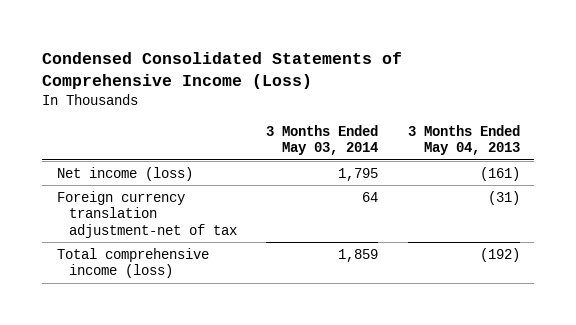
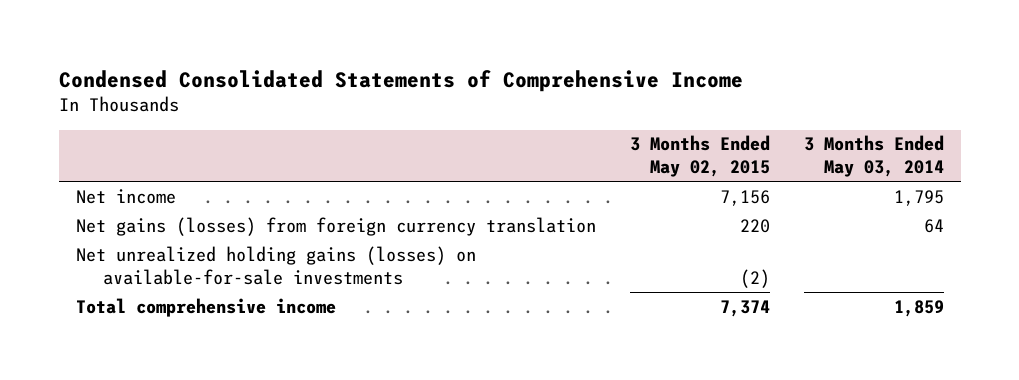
- Condensed Consolidated Statements of Comprehensive Income (Loss)
+ Condensed Consolidated Statements of Comprehensive Income
- | 3 Months Ended May 03, 2014 | 3 Months Ended May 04, 2013
+ | 3 Months Ended May 02, 2015 | 3 Months Ended May 03, 2014
- Net income (loss) | 1,795 | (161)
- Foreign currency translation adjustment-net of tax | 64 | (31)
- Total comprehensive income (loss) | 1,859 | (192)
+ Net income | 7,156 | 1,795
+ Net gains (losses) from foreign currency translation | 220 | 64
+ Net unrealized holding gains (losses) on available-for-sale investments | (2) |
+ Total comprehensive income | 7,374 | 1,859

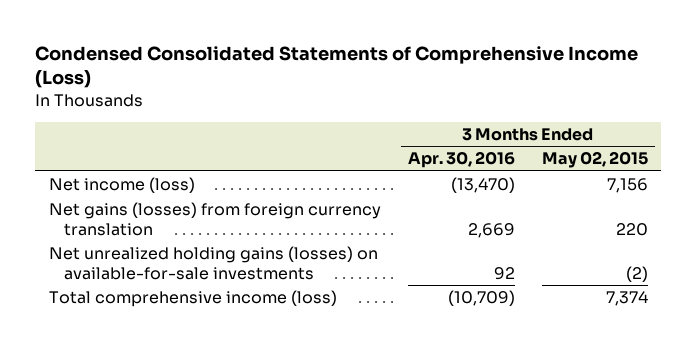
- Condensed Consolidated Statements of Comprehensive Income
+ Condensed Consolidated Statements of Comprehensive Income (Loss)
- | 3 Months Ended May 02, 2015 | 3 Months Ended May 03, 2014
+ | 3 Months Ended Apr. 30, 2016 | 3 Months Ended May 02, 2015
- Net income | 7,156 | 1,795
+ Net income (loss) | (13,470) | 7,156
- Total comprehensive income | 7,374 | 1,859
+ Total comprehensive income (loss) | (10,709) | 7,374

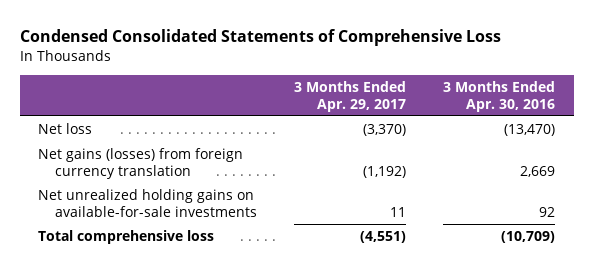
- Condensed Consolidated Statements of Comprehensive Income (Loss)
+ Condensed Consolidated Statements of Comprehensive Loss
- | 3 Months Ended Apr. 30, 2016 | 3 Months Ended May 02, 2015
+ | 3 Months Ended Apr. 29, 2017 | 3 Months Ended Apr. 30, 2016
- Net income (loss) | (13,470) | 7,156
+ Net loss | (3,370) | (13,470)
- Net unrealized holding gains (losses) on available-for-sale investments | 92 | (2)
- Total comprehensive income (loss) | (10,709) | 7,374
+ Net unrealized holding gains on available-for-sale investments | 11 | 92
+ Total comprehensive loss | (4,551) | (10,709)

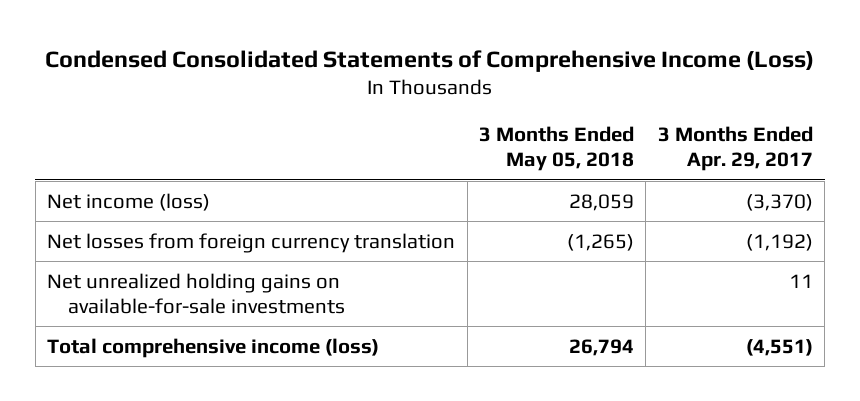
- Condensed Consolidated Statements of Comprehensive Loss
+ Condensed Consolidated Statements of Comprehensive Income (Loss)
- | 3 Months Ended Apr. 29, 2017 | 3 Months Ended Apr. 30, 2016
+ | 3 Months Ended May 05, 2018 | 3 Months Ended Apr. 29, 2017
- Net loss | (3,370) | (13,470)
- Net gains (losses) from foreign currency translation | (1,192) | 2,669
+ Net income (loss) | 28,059 | (3,370)
+ Net losses from foreign currency translation | (1,265) | (1,192)
- Total comprehensive loss | (4,551) | (10,709)
+ Total comprehensive income (loss) | 26,794 | (4,551)

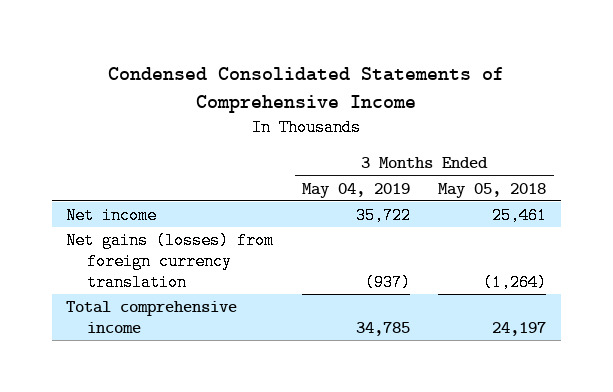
- Condensed Consolidated Statements of Comprehensive Income (Loss)
+ Condensed Consolidated Statements of Comprehensive Income
- | 3 Months Ended May 05, 2018 | 3 Months Ended Apr. 29, 2017
+ | 3 Months Ended May 04, 2019 | 3 Months Ended May 05, 2018
- Net income (loss) | 28,059 | (3,370)
- Net losses from foreign currency translation | (1,265) | (1,192)
- Net unrealized holding gains on available-for-sale investments | | 11
- Total comprehensive income (loss) | 26,794 | (4,551)
+ Net income | 35,722 | 25,461
+ Net gains (losses) from foreign currency translation | (937) | (1,264)
+ Total comprehensive income | 34,785 | 24,197

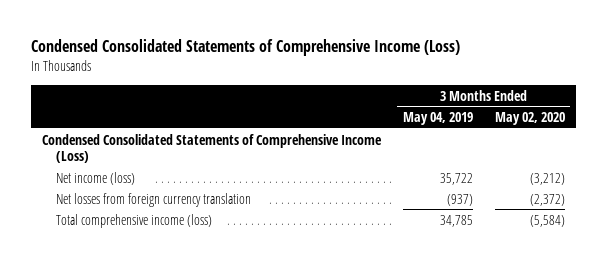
- Condensed Consolidated Statements of Comprehensive Income
+ Condensed Consolidated Statements of Comprehensive Income (Loss)
- | 3 Months Ended May 04, 2019 | 3 Months Ended May 05, 2018
+ | 3 Months Ended May 04, 2019 | 3 Months Ended May 02, 2020
- Net income | 35,722 | 25,461
- Net gains (losses) from foreign currency translation | (937) | (1,264)
- Total comprehensive income | 34,785 | 24,197
+ Condensed Consolidated Statements of Comprehensive Income (Loss)
+ Net income (loss) | 35,722 | (3,212)
+ Net losses from foreign currency translation | (937) | (2,372)
+ Total comprehensive income (loss) | 34,785 | (5,584)

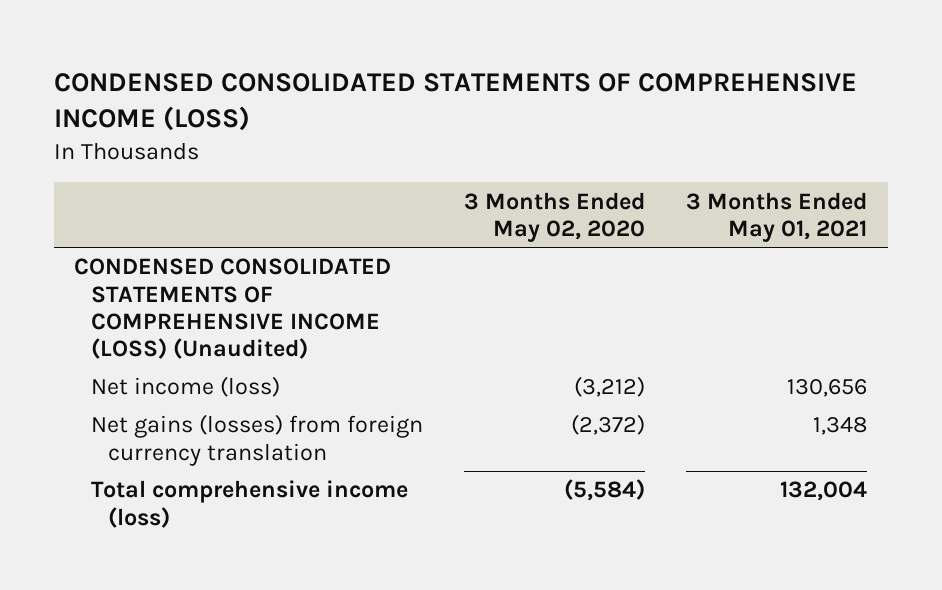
- Condensed Consolidated Statements of Comprehensive Income (Loss)
+ CONDENSED CONSOLIDATED STATEMENTS OF COMPREHENSIVE INCOME (LOSS)
- | 3 Months Ended May 04, 2019 | 3 Months Ended May 02, 2020
+ | 3 Months Ended May 02, 2020 | 3 Months Ended May 01, 2021
- Condensed Consolidated Statements of Comprehensive Income (Loss)
+ CONDENSED CONSOLIDATED STATEMENTS OF COMPREHENSIVE INCOME (LOSS) (Unaudited)
- Net losses from foreign currency translation | (937) | (2,372)
+ Net gains (losses) from foreign currency translation | (2,372) | 1,348

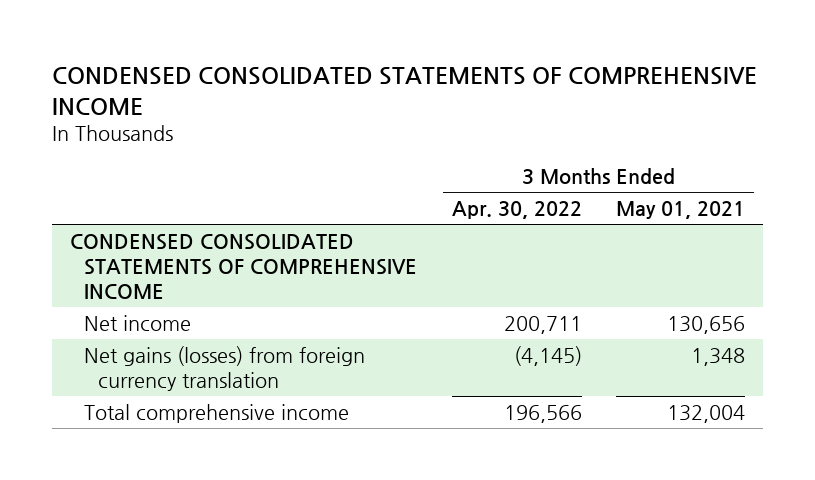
- CONDENSED CONSOLIDATED STATEMENTS OF COMPREHENSIVE INCOME (LOSS)
+ CONDENSED CONSOLIDATED STATEMENTS OF COMPREHENSIVE INCOME
- | 3 Months Ended May 02, 2020 | 3 Months Ended May 01, 2021
+ | 3 Months Ended Apr. 30, 2022 | 3 Months Ended May 01, 2021
- CONDENSED CONSOLIDATED STATEMENTS OF COMPREHENSIVE INCOME (LOSS) (Unaudited)
- Net income (loss) | (3,212) | 130,656
+ CONDENSED CONSOLIDATED STATEMENTS OF COMPREHENSIVE INCOME
+ Net income | 200,711 | 130,656
- Total comprehensive income (loss) | (5,584) | 132,004
+ Total comprehensive income | 196,566 | 132,004

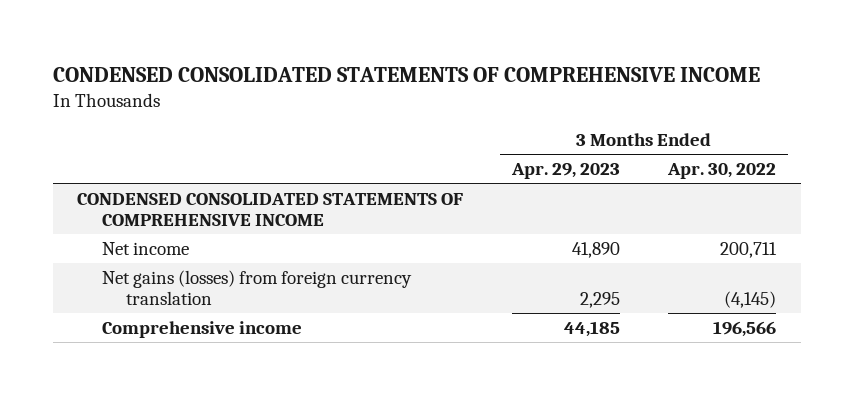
- | 3 Months Ended Apr. 30, 2022 | 3 Months Ended May 01, 2021
+ | 3 Months Ended Apr. 29, 2023 | 3 Months Ended Apr. 30, 2022
- Total comprehensive income | 196,566 | 132,004
+ Comprehensive income | 44,185 | 196,566

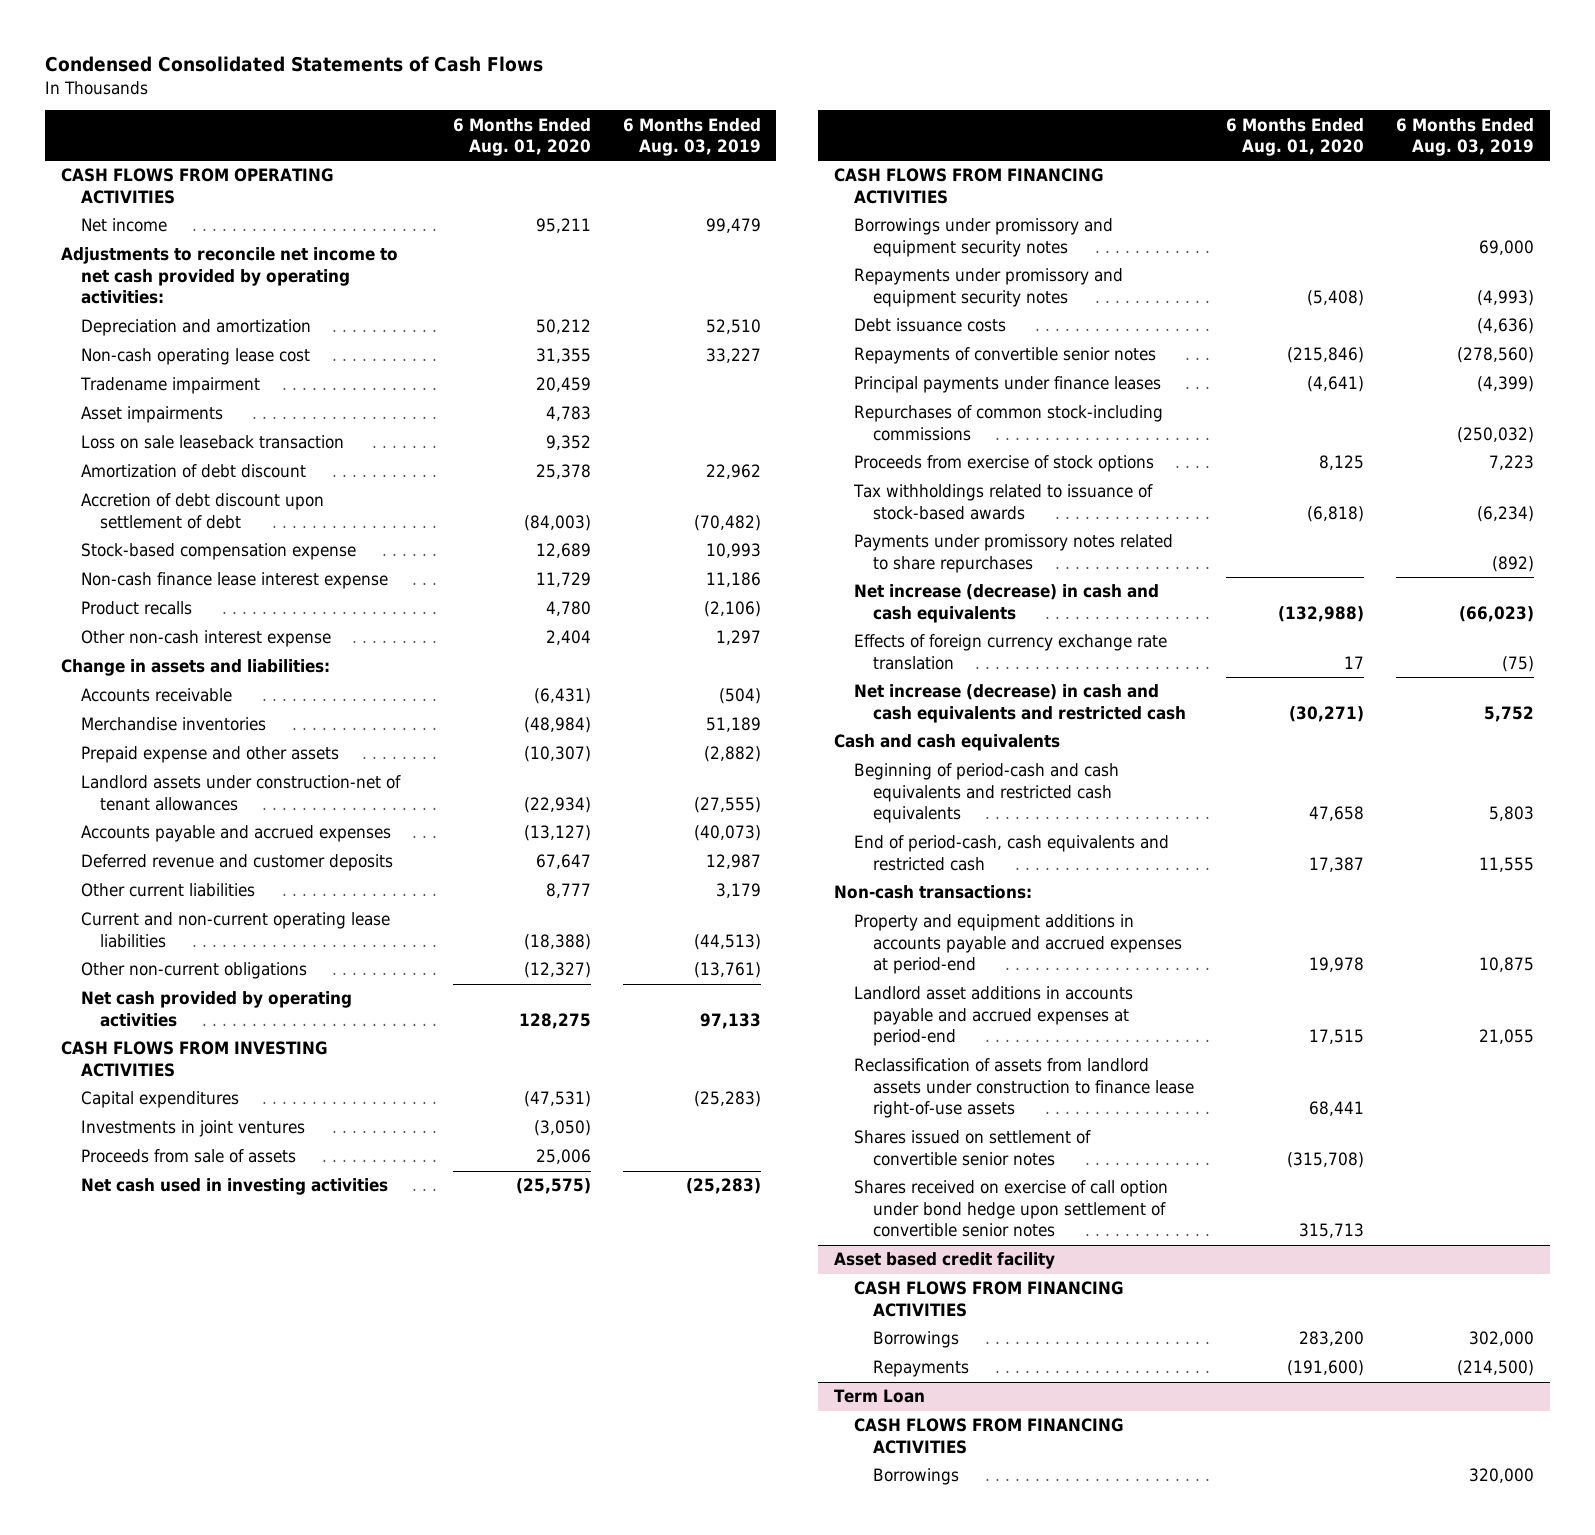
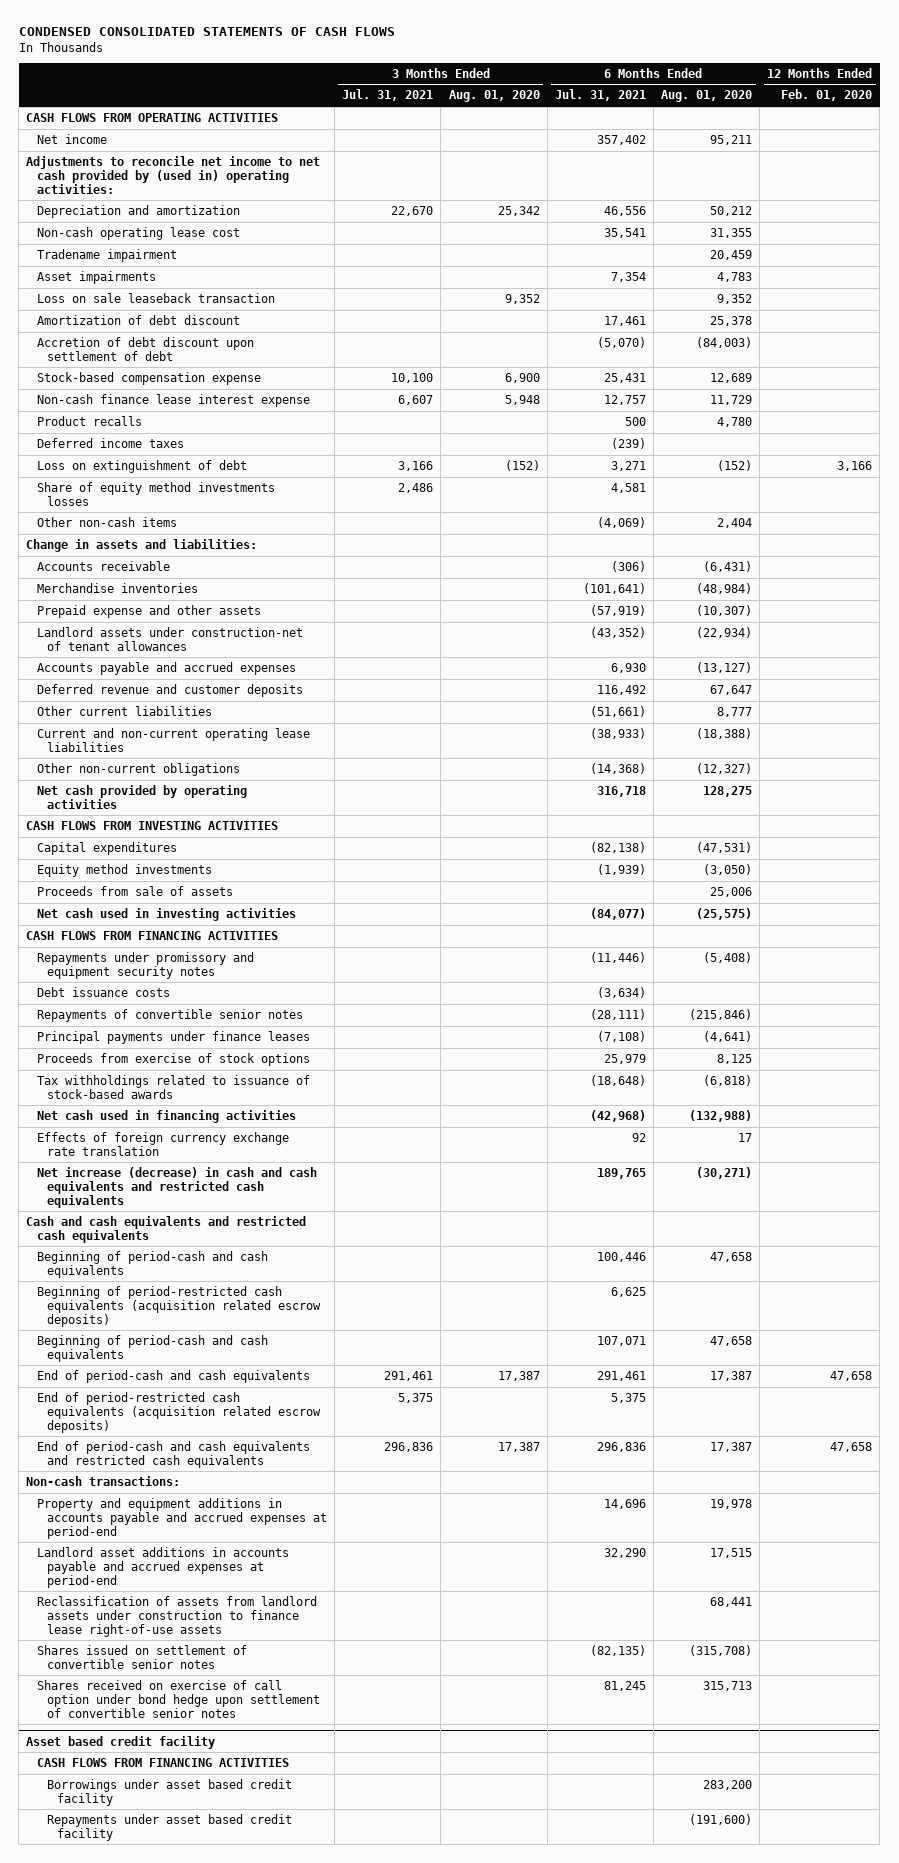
- Condensed Consolidated Statements of Cash Flows
+ CONDENSED CONSOLIDATED STATEMENTS OF CASH FLOWS
- | 6 Months Ended Aug. 01, 2020 | 6 Months Ended Aug. 03, 2019
+ | 3 Months Ended Jul. 31, 2021 | 3 Months Ended Aug. 01, 2020 | 6 Months Ended Jul. 31, 2021 | 6 Months Ended Aug. 01, 2020 | 12 Months Ended Feb. 01, 2020
- Adjustments to reconcile net income to net cash provided by operating activities:
+ Adjustments to reconcile net income to net cash provided by (used in) operating activities:
- Other non-cash interest expense | 2,404 | 1,297
+ Deferred income taxes | | | (239) | |
+ Loss on extinguishment of debt | 3,166 | (152) | 3,271 | (152) | 3,166
+ Share of equity method investments losses | 2,486 | | 4,581 | |
+ Other non-cash items | | | (4,069) | 2,404 |
- Investments in joint ventures | (3,050) |
+ Equity method investments | | | (1,939) | (3,050) |
- Borrowings under promissory and equipment security notes | | 69,000
- Repurchases of common stock-including commissions | | (250,032)
- Payments under promissory notes related to share repurchases | | (892)
- Net increase (decrease) in cash and cash equivalents | (132,988) | (66,023)
+ Net cash used in financing activities | | | (42,968) | (132,988) |
- Net increase (decrease) in cash and cash equivalents and restricted cash | (30,271) | 5,752
- Cash and cash equivalents
- Beginning of period-cash and cash equivalents and restricted cash equivalents | 47,658 | 5,803
- End of period-cash, cash equivalents and restricted cash | 17,387 | 11,555
+ Net increase (decrease) in cash and cash equivalents and restricted cash equivalents | | | 189,765 | (30,271) |
+ Cash and cash equivalents and restricted cash equivalents
+ Beginning of period-cash and cash equivalents | | | 100,446 | 47,658 |
+ Beginning of period-restricted cash equivalents (acquisition related escrow deposits) | | | 6,625 | |
+ Beginning of period-cash and cash equivalents | | | 107,071 | 47,658 |
+ End of period-cash and cash equivalents | 291,461 | 17,387 | 291,461 | 17,387 | 47,658
+ End of period-restricted cash equivalents (acquisition related escrow deposits) | 5,375 | | 5,375 | |
+ End of period-cash and cash equivalents and restricted cash equivalents | 296,836 | 17,387 | 296,836 | 17,387 | 47,658
@ Asset based credit facility
- Borrowings | 283,200 | 302,000
- Repayments | (191,600) | (214,500)
- Term Loan
- CASH FLOWS FROM FINANCING ACTIVITIES
- Borrowings | | 320,000
@ Asset based credit facility
+ Borrowings under asset based credit facility | | | | 283,200 |
+ Repayments under asset based credit facility | | | | (191,600) |

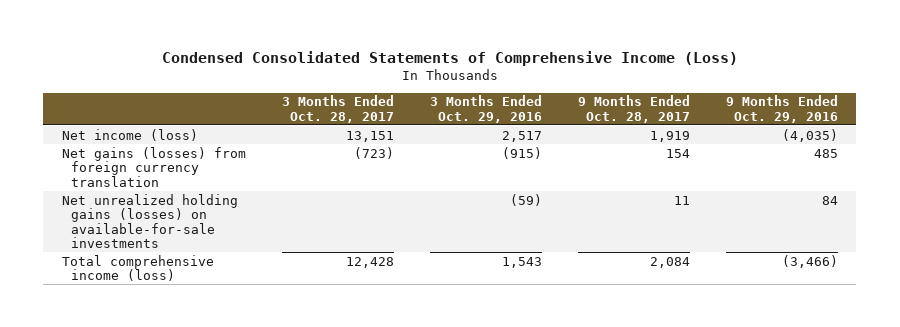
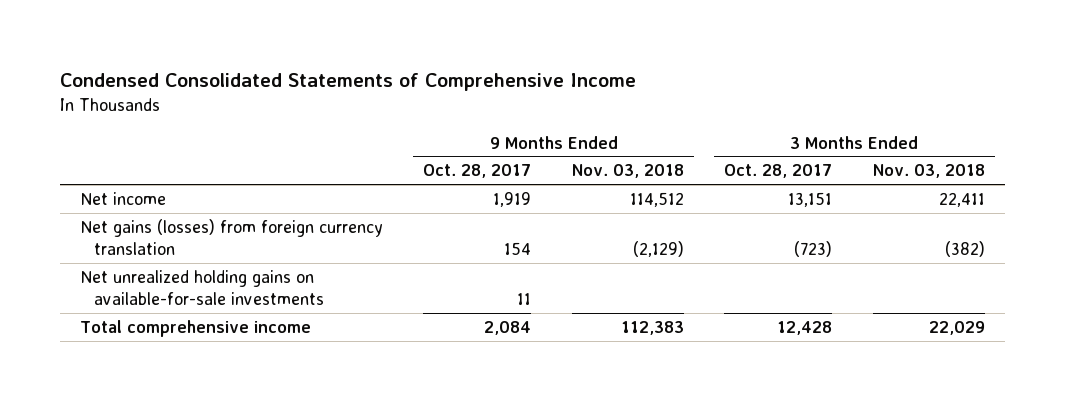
- Condensed Consolidated Statements of Comprehensive Income (Loss)
+ Condensed Consolidated Statements of Comprehensive Income
- | 3 Months Ended Oct. 28, 2017 | 3 Months Ended Oct. 29, 2016 | 9 Months Ended Oct. 28, 2017 | 9 Months Ended Oct. 29, 2016
+ | 9 Months Ended Oct. 28, 2017 | 9 Months Ended Nov. 03, 2018 | 3 Months Ended Oct. 28, 2017 | 3 Months Ended Nov. 03, 2018
- Net income (loss) | 13,151 | 2,517 | 1,919 | (4,035)
+ Net income | 1,919 | 114,512 | 13,151 | 22,411
- Net unrealized holding gains (losses) on available-for-sale investments | | (59) | 11 | 84
- Total comprehensive income (loss) | 12,428 | 1,543 | 2,084 | (3,466)
+ Net unrealized holding gains on available-for-sale investments | 11 | | |
+ Total comprehensive income | 2,084 | 112,383 | 12,428 | 22,029

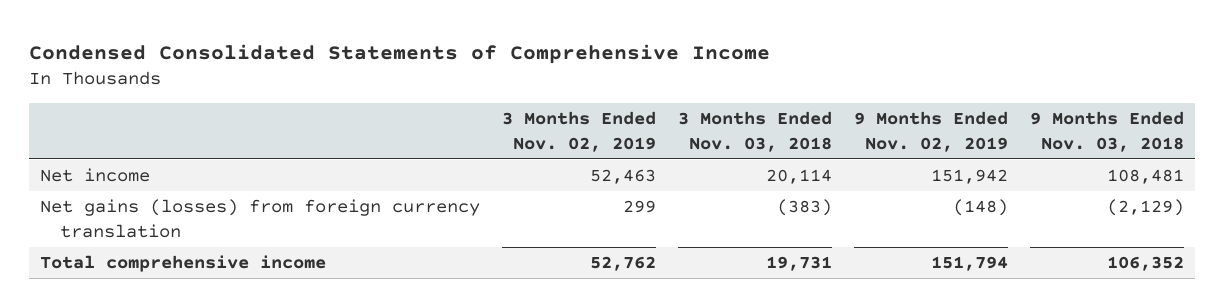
- | 9 Months Ended Oct. 28, 2017 | 9 Months Ended Nov. 03, 2018 | 3 Months Ended Oct. 28, 2017 | 3 Months Ended Nov. 03, 2018
+ | 3 Months Ended Nov. 02, 2019 | 3 Months Ended Nov. 03, 2018 | 9 Months Ended Nov. 02, 2019 | 9 Months Ended Nov. 03, 2018
- Net income | 1,919 | 114,512 | 13,151 | 22,411
- Net gains (losses) from foreign currency translation | 154 | (2,129) | (723) | (382)
- Net unrealized holding gains on available-for-sale investments | 11 | | |
- Total comprehensive income | 2,084 | 112,383 | 12,428 | 22,029
+ Net income | 52,463 | 20,114 | 151,942 | 108,481
+ Net gains (losses) from foreign currency translation | 299 | (383) | (148) | (2,129)
+ Total comprehensive income | 52,762 | 19,731 | 151,794 | 106,352

